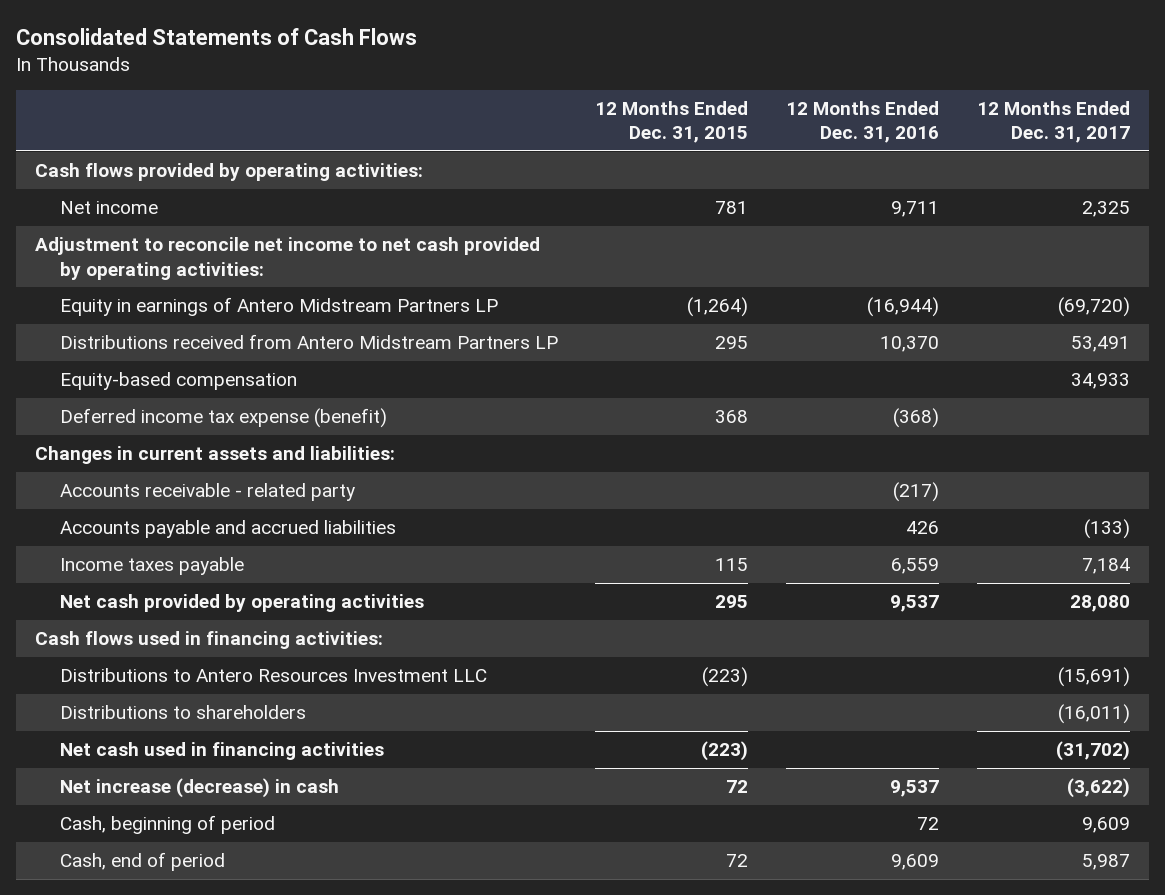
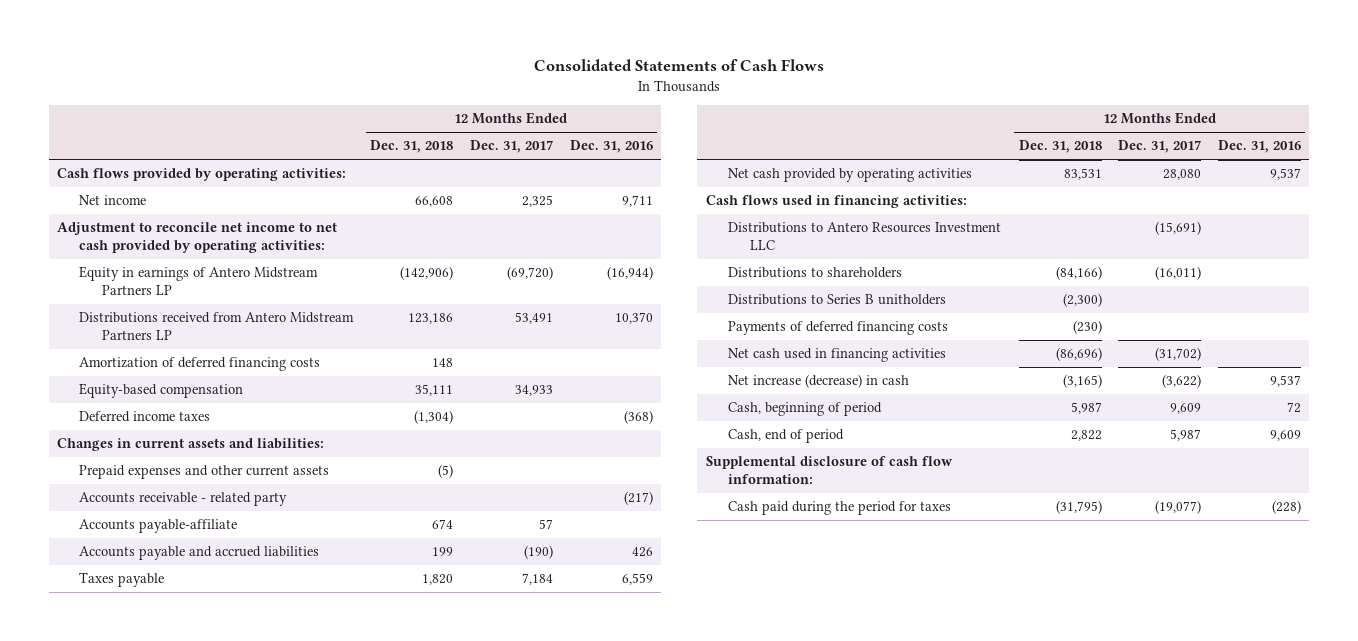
- | 12 Months Ended Dec. 31, 2015 | 12 Months Ended Dec. 31, 2016 | 12 Months Ended Dec. 31, 2017
+ | 12 Months Ended Dec. 31, 2018 | 12 Months Ended Dec. 31, 2017 | 12 Months Ended Dec. 31, 2016
+ Amortization of deferred financing costs | 148 | |
- Deferred income tax expense (benefit) | 368 | (368) |
+ Deferred income taxes | (1,304) | | (368)
+ Prepaid expenses and other current assets | (5) | |
- Accounts payable and accrued liabilities | | 426 | (133)
- Income taxes payable | 115 | 6,559 | 7,184
+ Accounts payable-affiliate | 674 | 57 |
+ Accounts payable and accrued liabilities | 199 | (190) | 426
+ Taxes payable | 1,820 | 7,184 | 6,559
+ Distributions to Series B unitholders | (2,300) | |
+ Payments of deferred financing costs | (230) | |
+ Supplemental disclosure of cash flow information:
+ Cash paid during the period for taxes | (31,795) | (19,077) | (228)

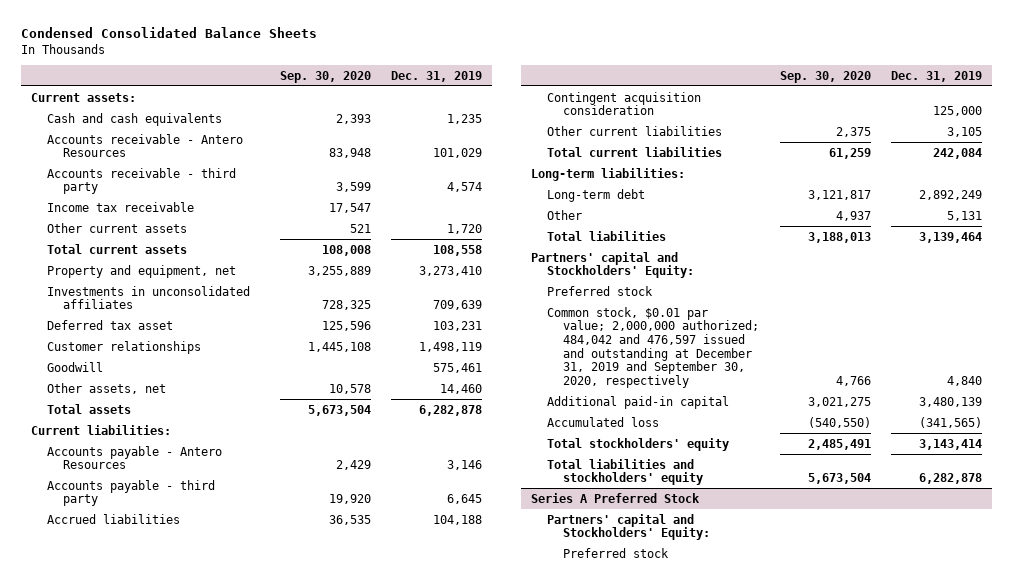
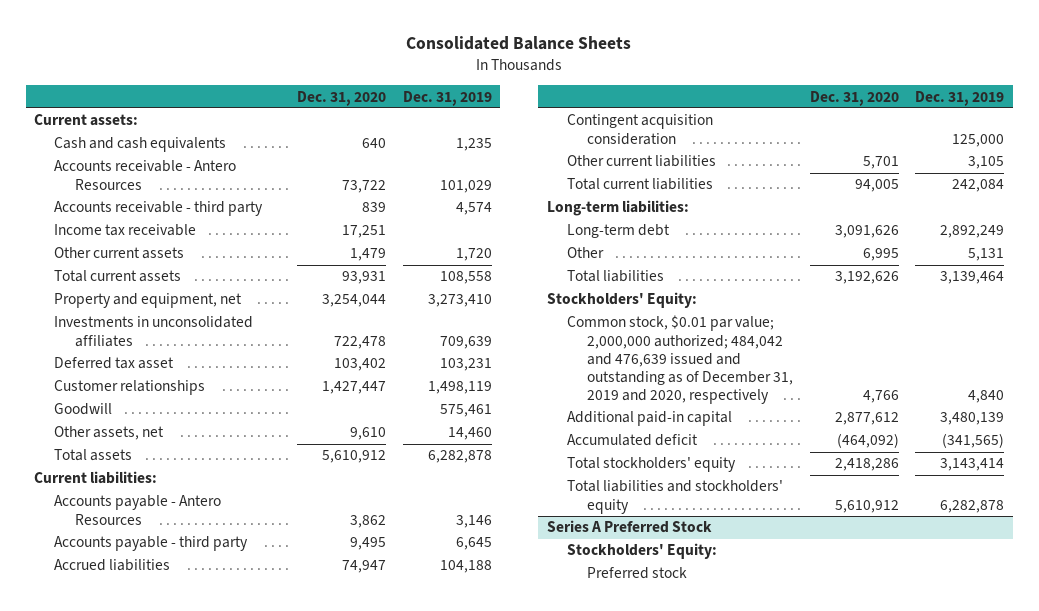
- Condensed Consolidated Balance Sheets
+ Consolidated Balance Sheets
- | Sep. 30, 2020 | Dec. 31, 2019
+ | Dec. 31, 2020 | Dec. 31, 2019
- Partners' capital and Stockholders' Equity:
- Preferred stock
- Common stock, $0.01 par value; 2,000,000 authorized; 484,042 and 476,597 issued and outstanding at December 31, 2019 and September 30, 2020, respectively | 4,766 | 4,840
+ Stockholders' Equity:
+ Common stock, $0.01 par value; 2,000,000 authorized; 484,042 and 476,639 issued and outstanding as of December 31, 2019 and 2020, respectively | 4,766 | 4,840
- Accumulated loss | (540,550) | (341,565)
+ Accumulated deficit | (464,092) | (341,565)
@ Series A Preferred Stock
- Partners' capital and Stockholders' Equity:
+ Stockholders' Equity:

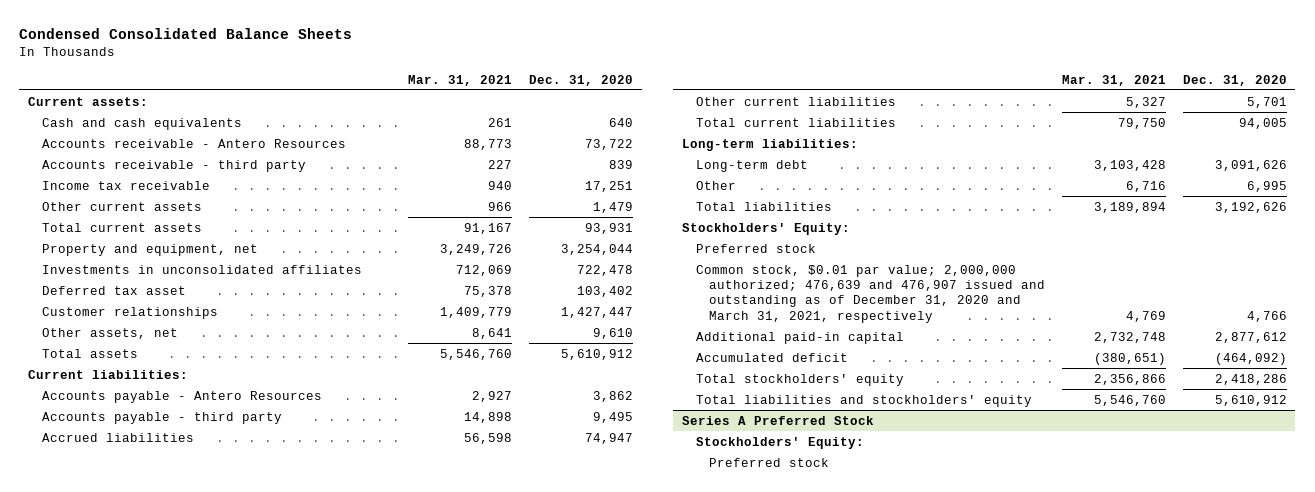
- Consolidated Balance Sheets
+ Condensed Consolidated Balance Sheets
- | Dec. 31, 2020 | Dec. 31, 2019
+ | Mar. 31, 2021 | Dec. 31, 2020
- Goodwill | | 575,461
- Contingent acquisition consideration | | 125,000
- Common stock, $0.01 par value; 2,000,000 authorized; 484,042 and 476,639 issued and outstanding as of December 31, 2019 and 2020, respectively | 4,766 | 4,840
+ Preferred stock
+ Common stock, $0.01 par value; 2,000,000 authorized; 476,639 and 476,907 issued and outstanding as of December 31, 2020 and March 31, 2021, respectively | 4,769 | 4,766

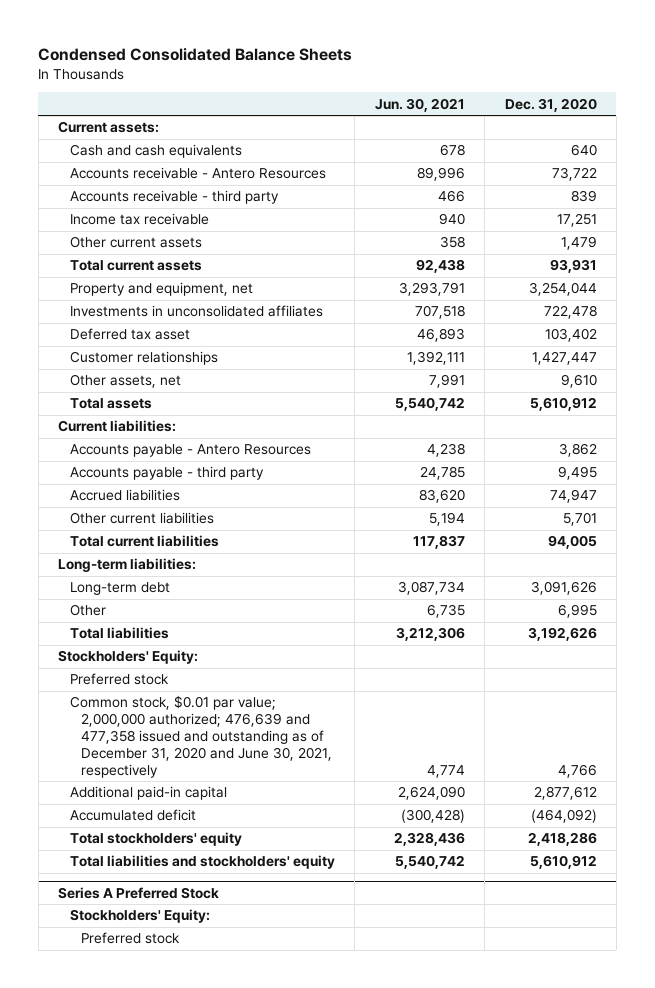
- | Mar. 31, 2021 | Dec. 31, 2020
+ | Jun. 30, 2021 | Dec. 31, 2020
- Common stock, $0.01 par value; 2,000,000 authorized; 476,639 and 476,907 issued and outstanding as of December 31, 2020 and March 31, 2021, respectively | 4,769 | 4,766
+ Common stock, $0.01 par value; 2,000,000 authorized; 476,639 and 477,358 issued and outstanding as of December 31, 2020 and June 30, 2021, respectively | 4,774 | 4,766

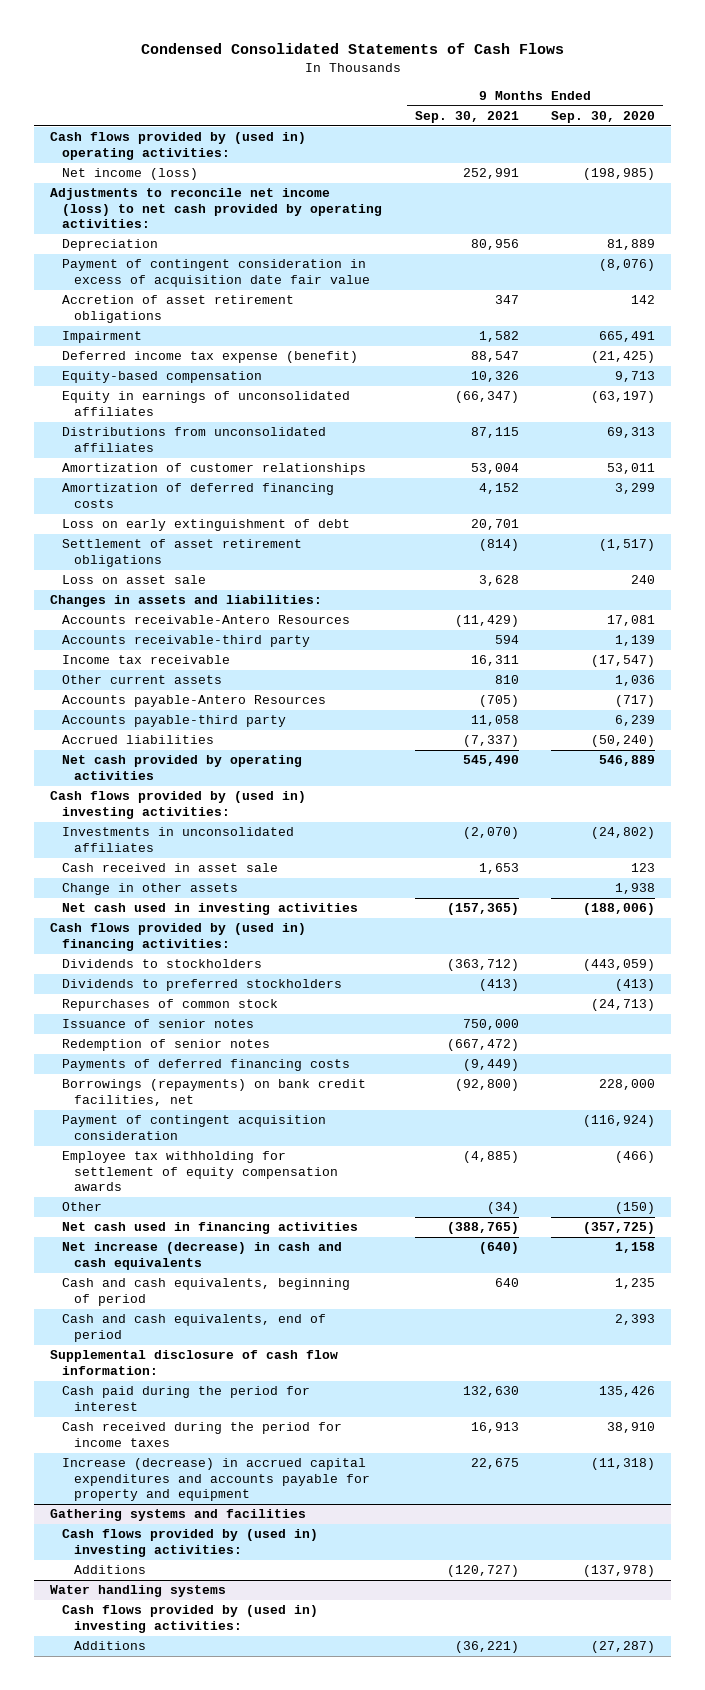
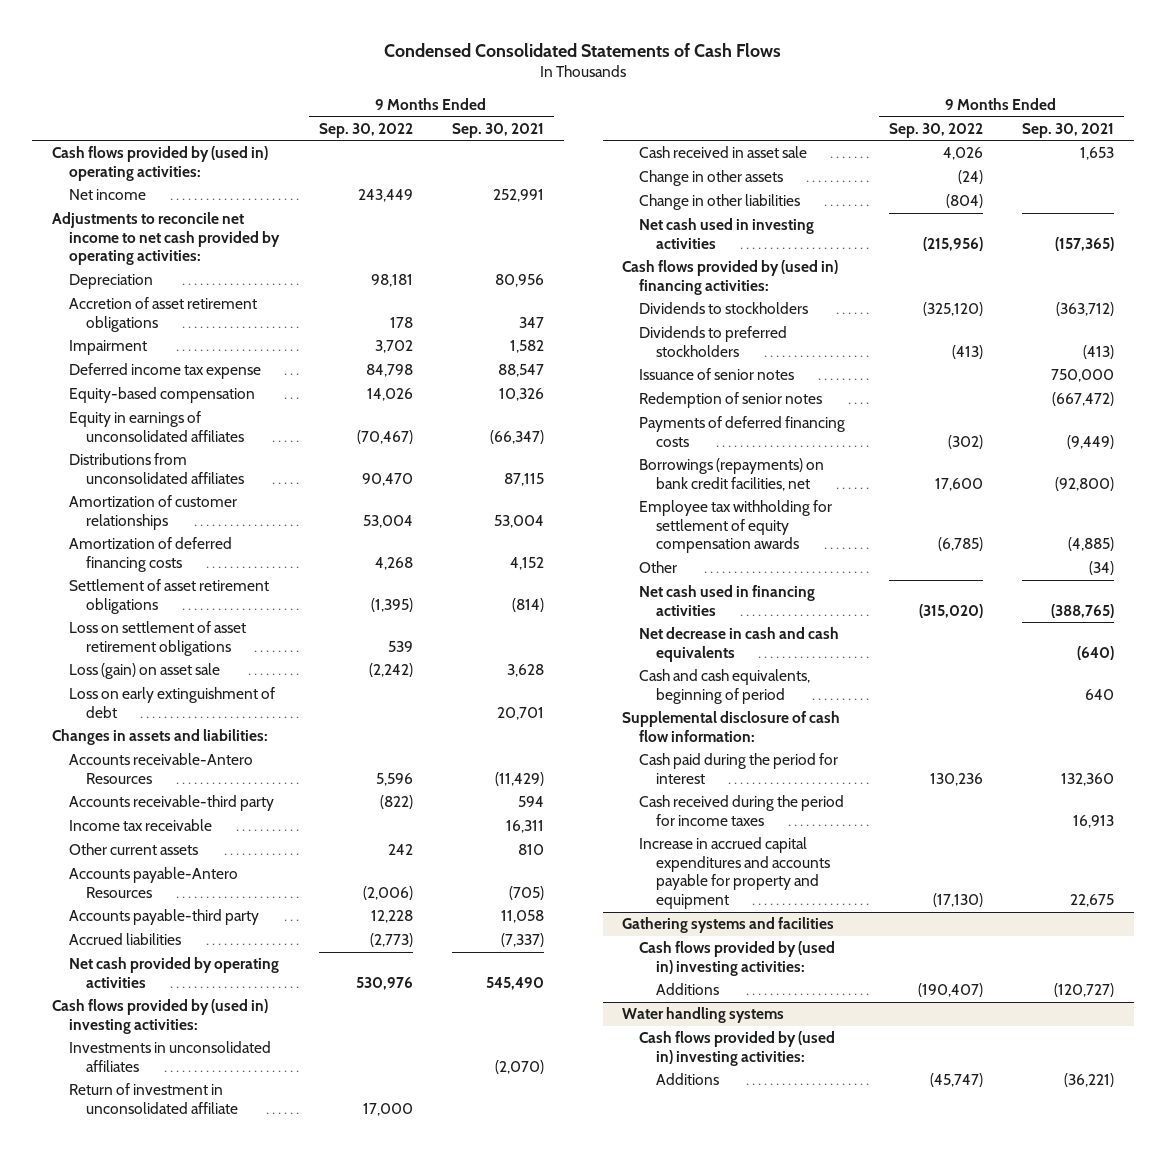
- | 9 Months Ended Sep. 30, 2021 | 9 Months Ended Sep. 30, 2020
+ | 9 Months Ended Sep. 30, 2022 | 9 Months Ended Sep. 30, 2021
- Net income (loss) | 252,991 | (198,985)
- Adjustments to reconcile net income (loss) to net cash provided by operating activities:
+ Net income | 243,449 | 252,991
+ Adjustments to reconcile net income to net cash provided by operating activities:
- Payment of contingent consideration in excess of acquisition date fair value | | (8,076)
- Deferred income tax expense (benefit) | 88,547 | (21,425)
+ Deferred income tax expense | 84,798 | 88,547
- Loss on asset sale | 3,628 | 240
+ Loss on settlement of asset retirement obligations | 539 |
+ Loss (gain) on asset sale | (2,242) | 3,628
moved down: Loss on early extinguishment of debt | | 20,701
+ Return of investment in unconsolidated affiliate | 17,000 |
+ Change in other liabilities | (804) |
- Repurchases of common stock | | (24,713)
- Payment of contingent acquisition consideration | | (116,924)
- Net increase (decrease) in cash and cash equivalents | (640) | 1,158
+ Net decrease in cash and cash equivalents | | (640)
- Cash and cash equivalents, end of period | | 2,393
- Cash paid during the period for interest | 132,630 | 135,426
+ Cash paid during the period for interest | 130,236 | 132,360
- Increase (decrease) in accrued capital expenditures and accounts payable for property and equipment | 22,675 | (11,318)
+ Increase in accrued capital expenditures and accounts payable for property and equipment | (17,130) | 22,675

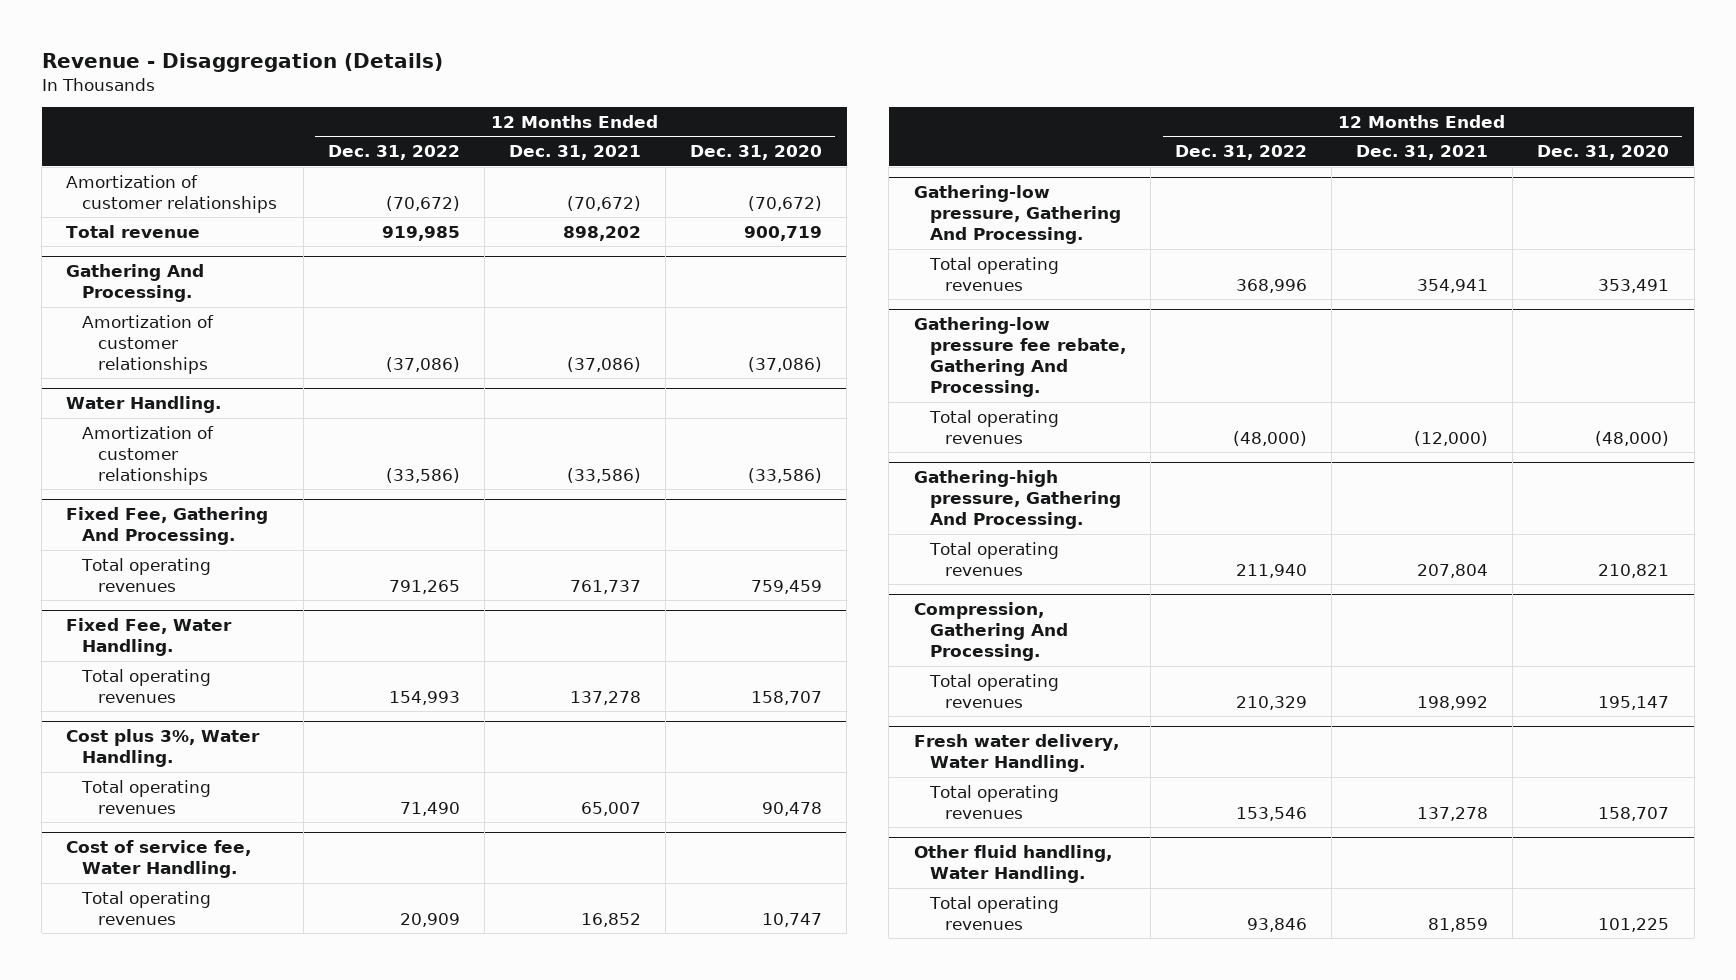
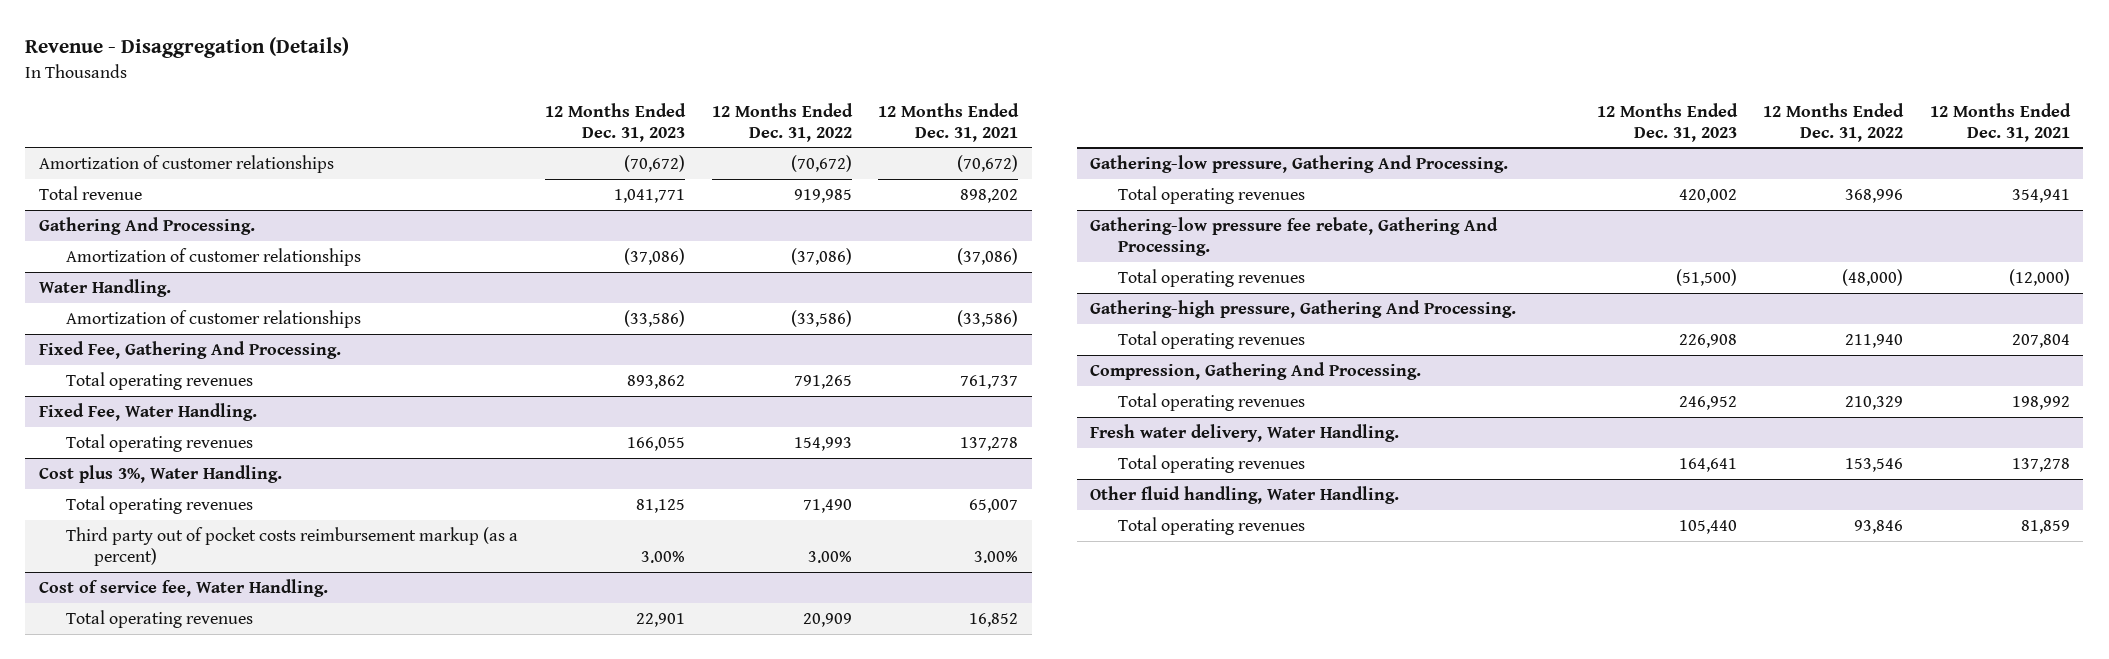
- | 12 Months Ended Dec. 31, 2022 | 12 Months Ended Dec. 31, 2021 | 12 Months Ended Dec. 31, 2020
+ | 12 Months Ended Dec. 31, 2023 | 12 Months Ended Dec. 31, 2022 | 12 Months Ended Dec. 31, 2021
@ Cost plus 3%, Water Handling.
+ Third party out of pocket costs reimbursement markup (as a percent) | 3.00% | 3.00% | 3.00%

